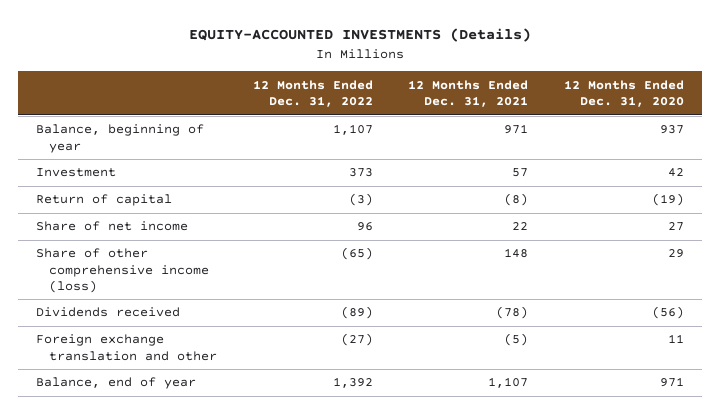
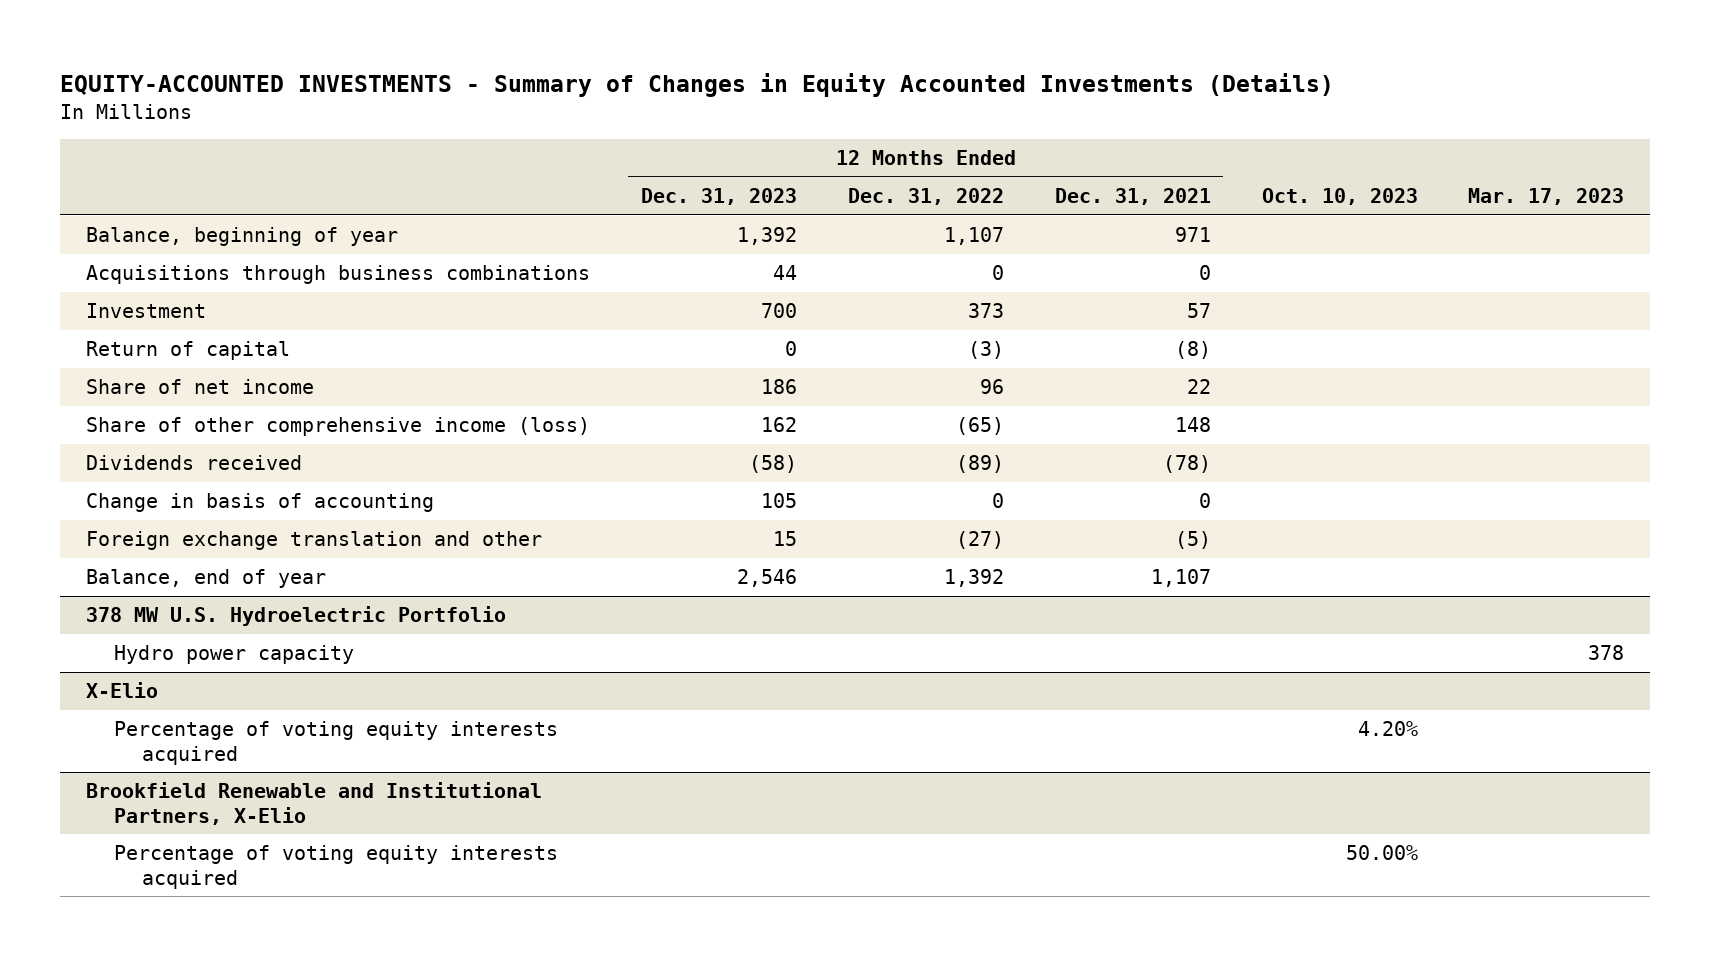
- EQUITY-ACCOUNTED INVESTMENTS (Details)
+ EQUITY-ACCOUNTED INVESTMENTS - Summary of Changes in Equity Accounted Investments (Details)
- | 12 Months Ended Dec. 31, 2022 | 12 Months Ended Dec. 31, 2021 | 12 Months Ended Dec. 31, 2020
+ | 12 Months Ended Dec. 31, 2023 | 12 Months Ended Dec. 31, 2022 | 12 Months Ended Dec. 31, 2021 | Oct. 10, 2023 | Mar. 17, 2023
+ Acquisitions through business combinations | 44 | 0 | 0 | |
+ Change in basis of accounting | 105 | 0 | 0 | |
+ 378 MW U.S. Hydroelectric Portfolio
+ Hydro power capacity | | | | | 378
+ X-Elio
+ Percentage of voting equity interests acquired | | | | 4.20% |
+ Brookfield Renewable and Institutional Partners, X-Elio
+ Percentage of voting equity interests acquired | | | | 50.00% |

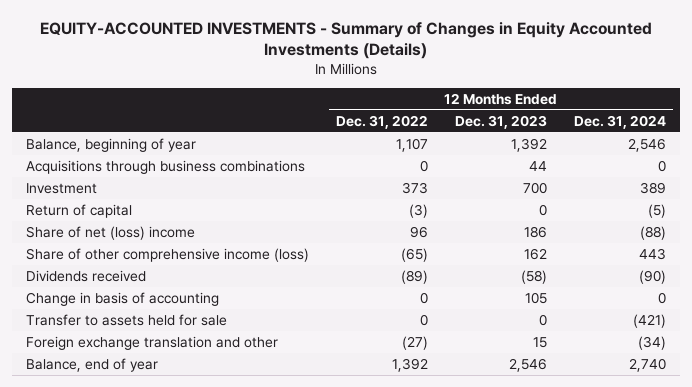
- | 12 Months Ended Dec. 31, 2023 | 12 Months Ended Dec. 31, 2022 | 12 Months Ended Dec. 31, 2021 | Oct. 10, 2023 | Mar. 17, 2023
+ | 12 Months Ended Dec. 31, 2022 | 12 Months Ended Dec. 31, 2023 | 12 Months Ended Dec. 31, 2024
- Share of net income | 186 | 96 | 22 | |
+ Share of net (loss) income | 96 | 186 | (88)
+ Transfer to assets held for sale | 0 | 0 | (421)
- 378 MW U.S. Hydroelectric Portfolio
- Hydro power capacity | | | | | 378
- X-Elio
- Percentage of voting equity interests acquired | | | | 4.20% |
- Brookfield Renewable and Institutional Partners, X-Elio
- Percentage of voting equity interests acquired | | | | 50.00% |

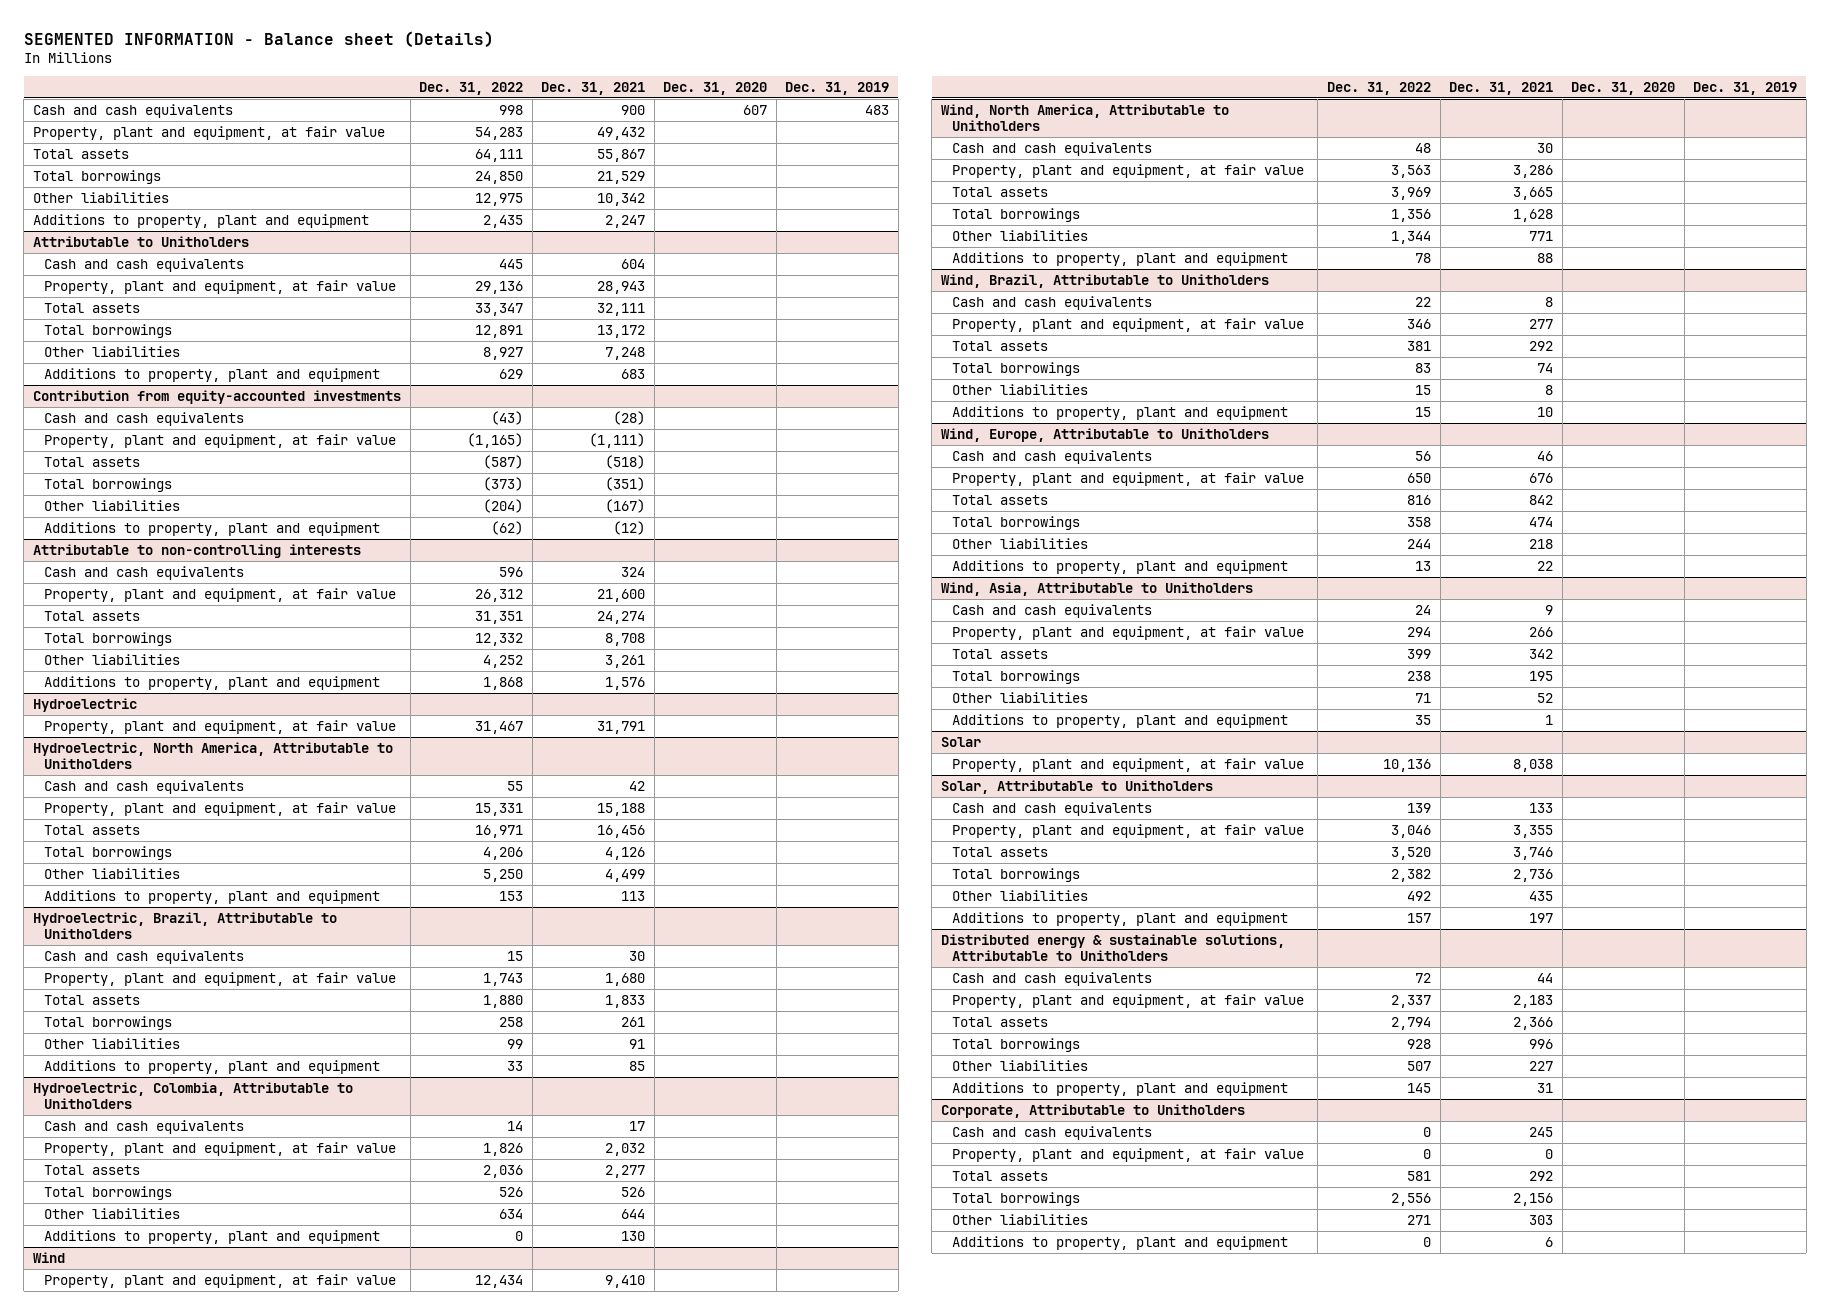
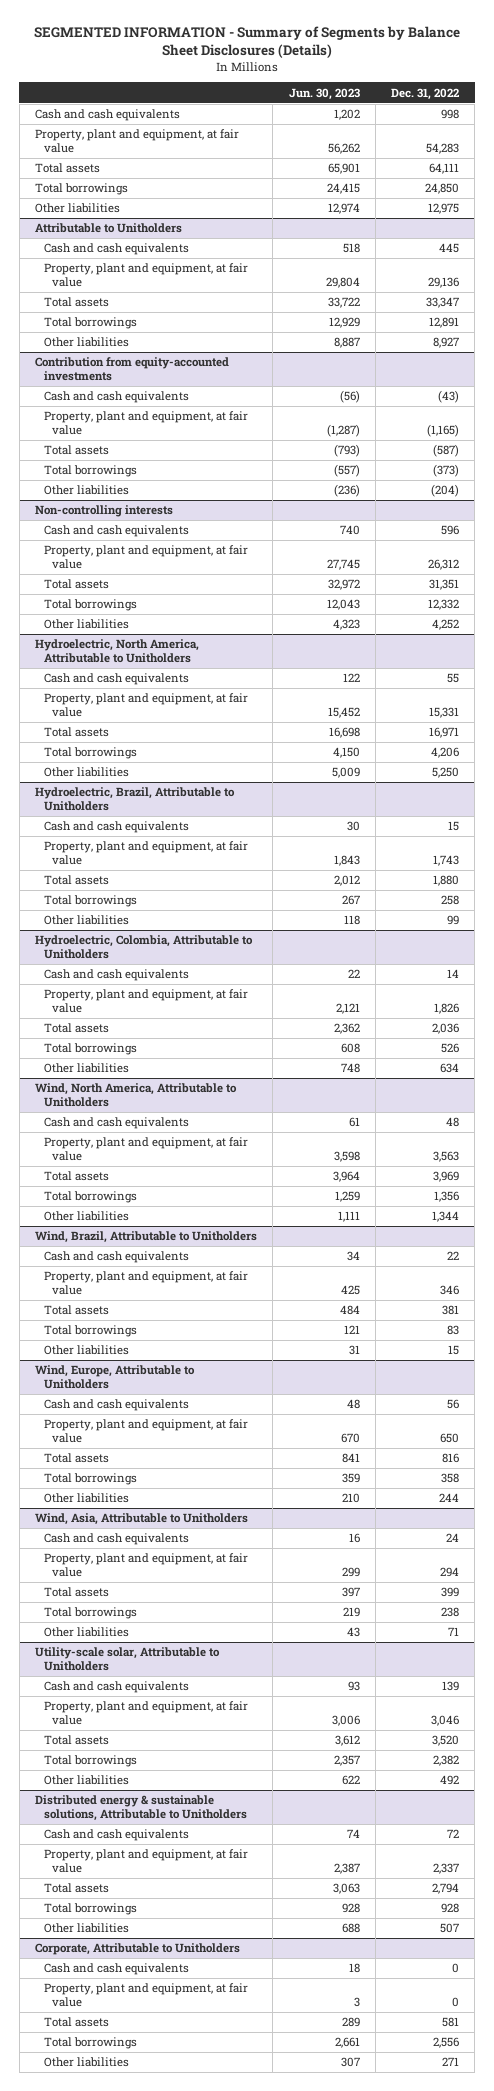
- SEGMENTED INFORMATION - Balance sheet (Details)
+ SEGMENTED INFORMATION - Summary of Segments by Balance Sheet Disclosures (Details)
- | Dec. 31, 2022 | Dec. 31, 2021 | Dec. 31, 2020 | Dec. 31, 2019
+ | Jun. 30, 2023 | Dec. 31, 2022
- Additions to property, plant and equipment | 2,435 | 2,247 | |
@ Attributable to Unitholders
- Additions to property, plant and equipment | 629 | 683 | |
@ Contribution from equity-accounted investments
- Additions to property, plant and equipment | (62) | (12) | |
- Attributable to non-controlling interests
+ Non-controlling interests
- Additions to property, plant and equipment | 1,868 | 1,576 | |
- Hydroelectric
- Property, plant and equipment, at fair value | 31,467 | 31,791 | |
@ Hydroelectric, North America, Attributable to Unitholders
- Additions to property, plant and equipment | 153 | 113 | |
@ Hydroelectric, Brazil, Attributable to Unitholders
- Additions to property, plant and equipment | 33 | 85 | |
@ Hydroelectric, Colombia, Attributable to Unitholders
- Additions to property, plant and equipment | 0 | 130 | |
- Wind
- Property, plant and equipment, at fair value | 12,434 | 9,410 | |
@ Wind, North America, Attributable to Unitholders
- Additions to property, plant and equipment | 78 | 88 | |
@ Wind, Brazil, Attributable to Unitholders
- Additions to property, plant and equipment | 15 | 10 | |
@ Wind, Europe, Attributable to Unitholders
- Additions to property, plant and equipment | 13 | 22 | |
@ Wind, Asia, Attributable to Unitholders
- Additions to property, plant and equipment | 35 | 1 | |
- Solar
- Property, plant and equipment, at fair value | 10,136 | 8,038 | |
- Solar, Attributable to Unitholders
+ Utility-scale solar, Attributable to Unitholders
- Additions to property, plant and equipment | 157 | 197 | |
@ Distributed energy & sustainable solutions, Attributable to Unitholders
- Additions to property, plant and equipment | 145 | 31 | |
@ Corporate, Attributable to Unitholders
- Additions to property, plant and equipment | 0 | 6 | |

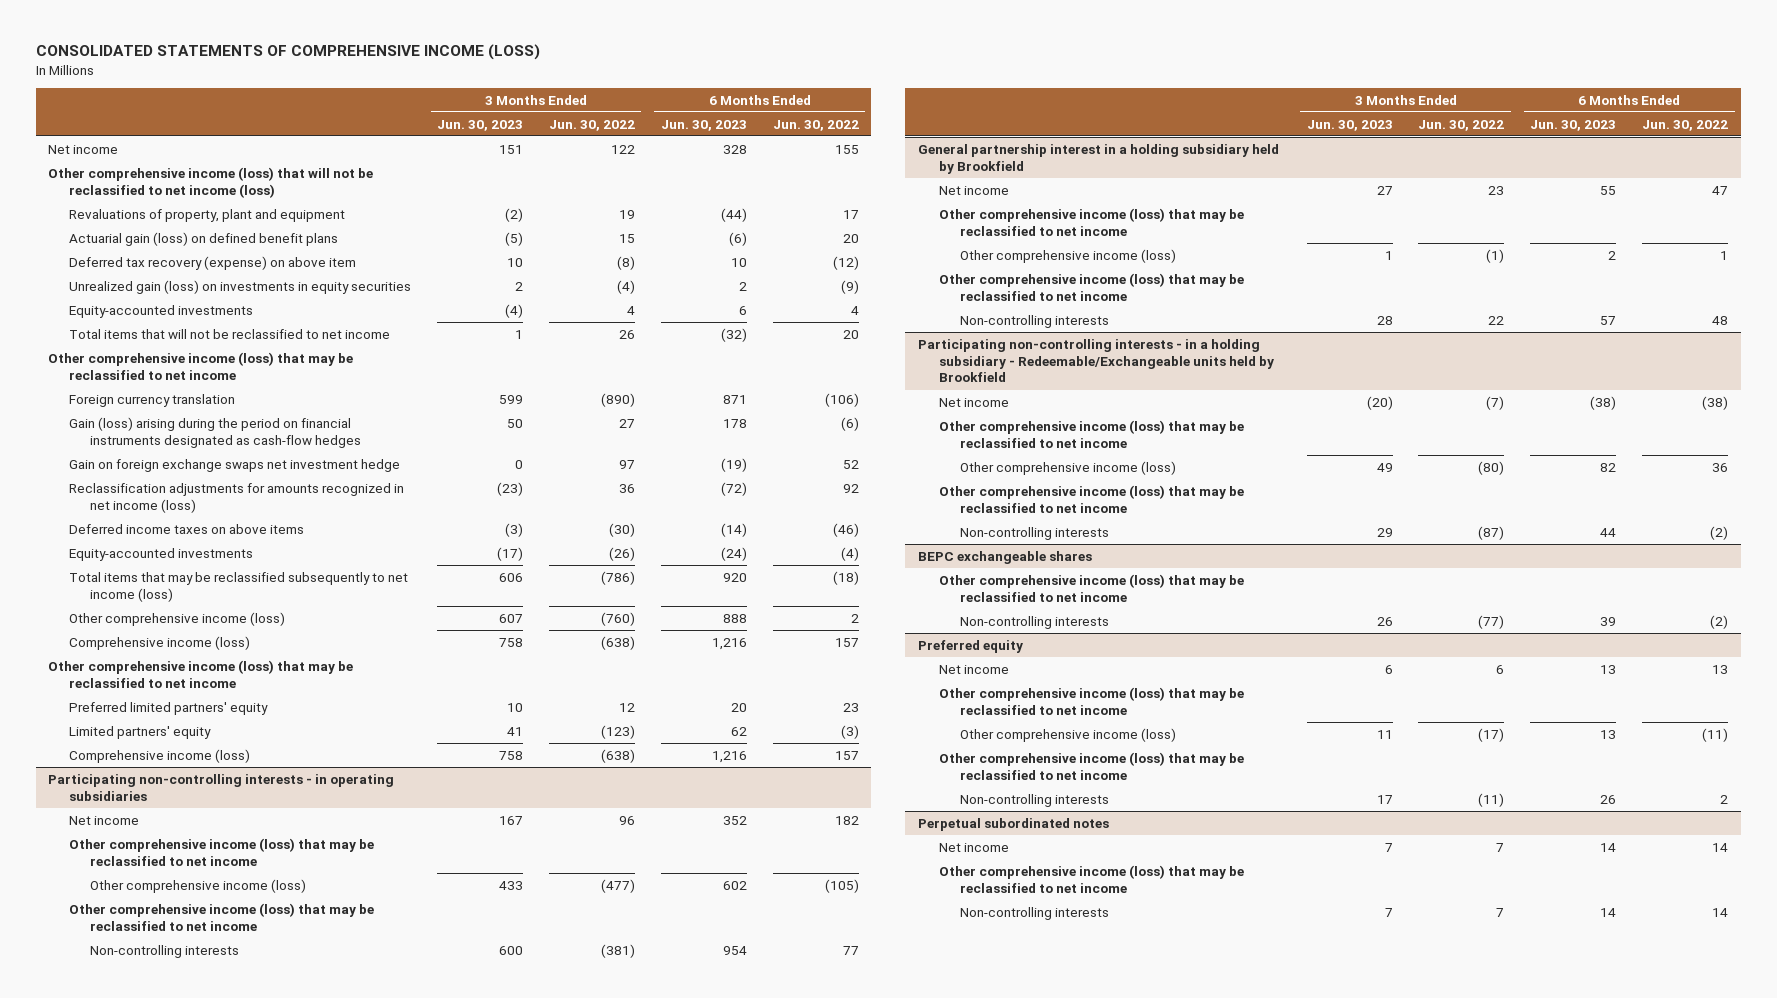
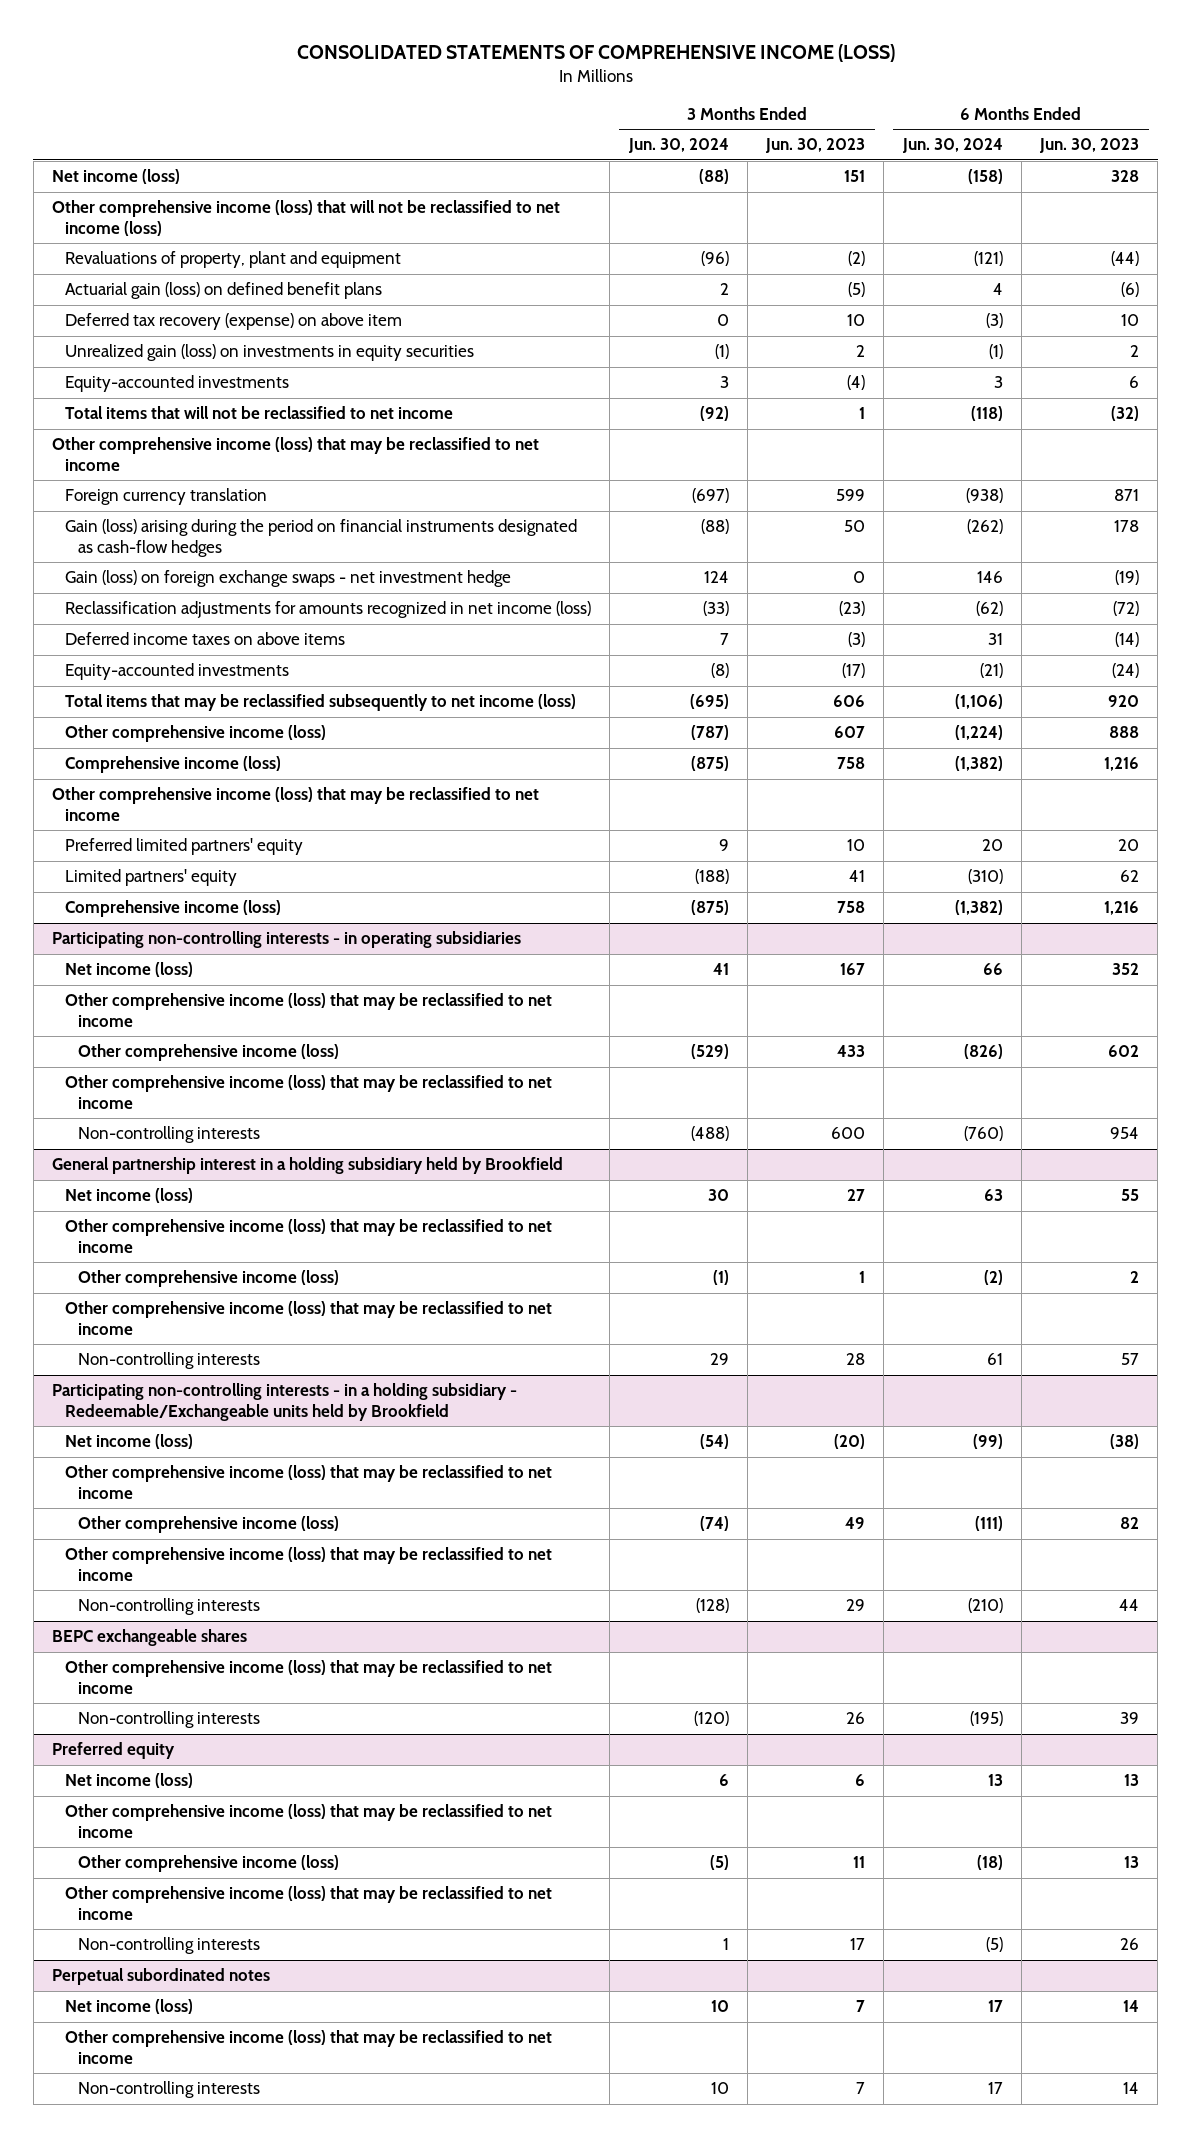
- | 3 Months Ended Jun. 30, 2023 | 3 Months Ended Jun. 30, 2022 | 6 Months Ended Jun. 30, 2023 | 6 Months Ended Jun. 30, 2022
+ | 3 Months Ended Jun. 30, 2024 | 3 Months Ended Jun. 30, 2023 | 6 Months Ended Jun. 30, 2024 | 6 Months Ended Jun. 30, 2023
- Net income | 151 | 122 | 328 | 155
+ Net income (loss) | (88) | 151 | (158) | 328
- Gain on foreign exchange swaps net investment hedge | 0 | 97 | (19) | 52
+ Gain (loss) on foreign exchange swaps - net investment hedge | 124 | 0 | 146 | (19)
@ Participating non-controlling interests - in operating subsidiaries
- Net income | 167 | 96 | 352 | 182
+ Net income (loss) | 41 | 167 | 66 | 352
@ General partnership interest in a holding subsidiary held by Brookfield
- Net income | 27 | 23 | 55 | 47
+ Net income (loss) | 30 | 27 | 63 | 55
@ Participating non-controlling interests - in a holding subsidiary - Redeemable/Exchangeable units held by Brookfield
- Net income | (20) | (7) | (38) | (38)
+ Net income (loss) | (54) | (20) | (99) | (38)
@ Preferred equity
- Net income | 6 | 6 | 13 | 13
+ Net income (loss) | 6 | 6 | 13 | 13
@ Perpetual subordinated notes
- Net income | 7 | 7 | 14 | 14
+ Net income (loss) | 10 | 7 | 17 | 14

